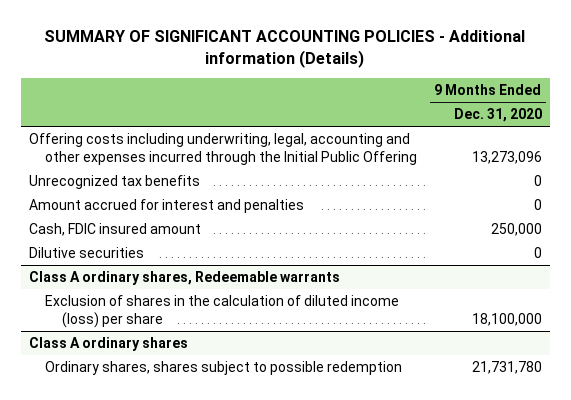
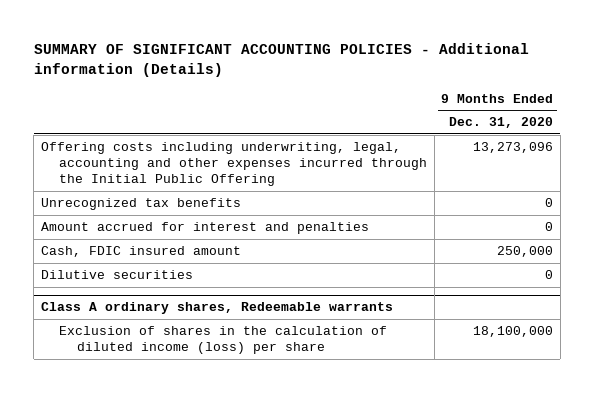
- Class A ordinary shares
- Ordinary shares, shares subject to possible redemption | 21,731,780

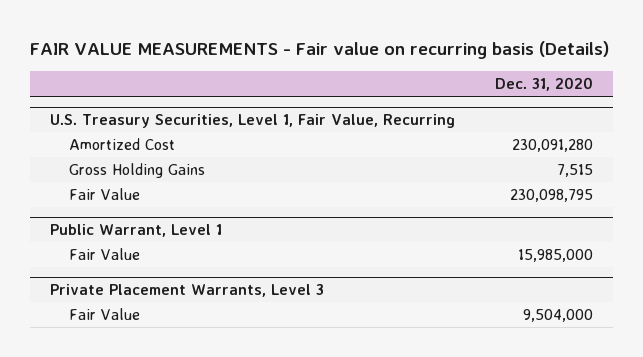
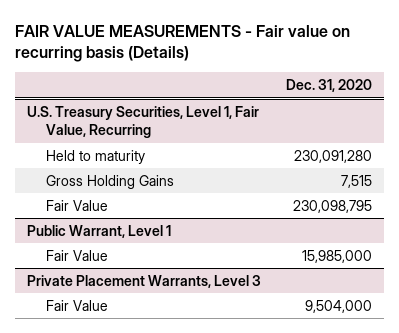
@ U.S. Treasury Securities, Level 1, Fair Value, Recurring
- Amortized Cost | 230,091,280
+ Held to maturity | 230,091,280

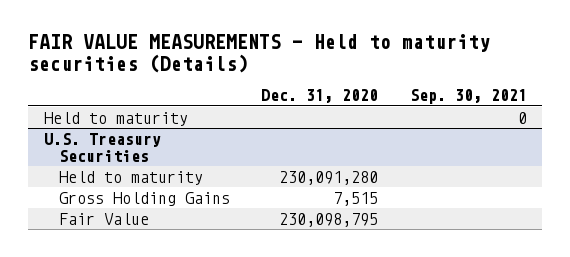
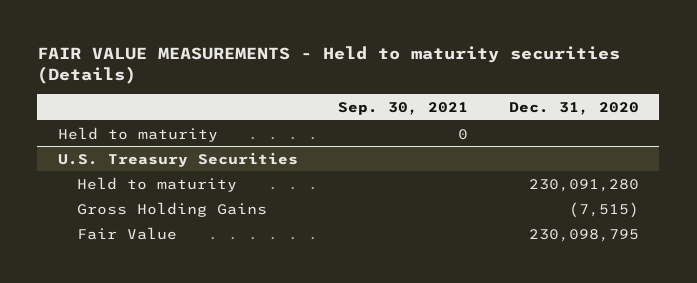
- | Dec. 31, 2020 | Sep. 30, 2021
+ | Sep. 30, 2021 | Dec. 31, 2020
@ U.S. Treasury Securities
- Gross Holding Gains | 7,515 |
+ Gross Holding Gains | | (7,515)

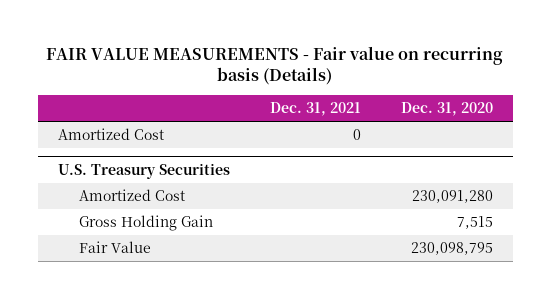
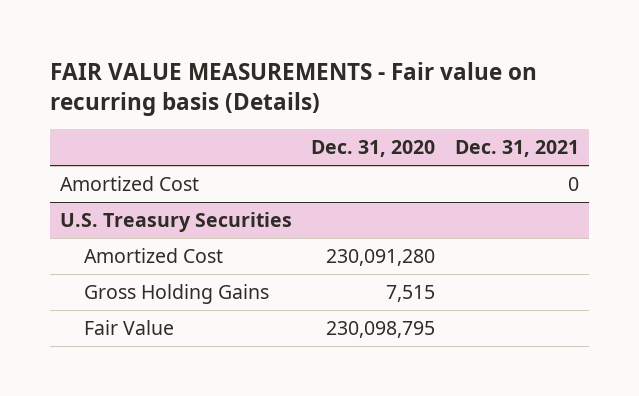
- | Dec. 31, 2021 | Dec. 31, 2020
+ | Dec. 31, 2020 | Dec. 31, 2021
@ U.S. Treasury Securities
- Gross Holding Gain | | 7,515
+ Gross Holding Gains | 7,515 |

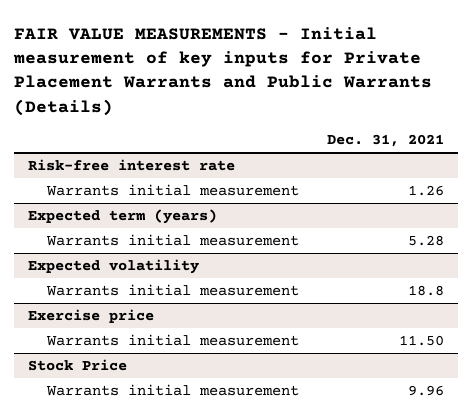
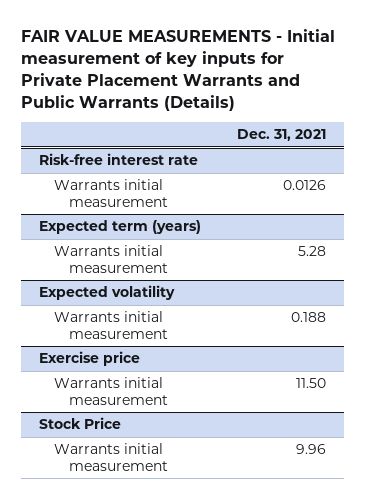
@ Risk-free interest rate
- Warrants initial measurement | 1.26
+ Warrants initial measurement | 0.0126
@ Expected volatility
- Warrants initial measurement | 18.8
+ Warrants initial measurement | 0.188

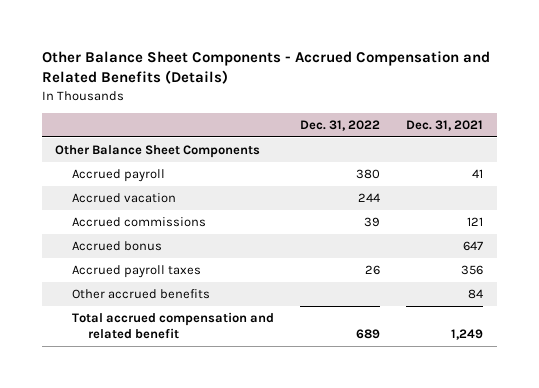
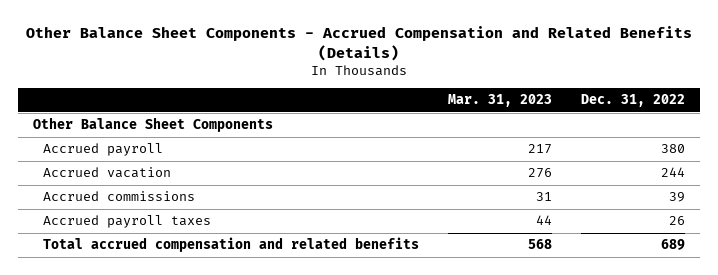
- | Dec. 31, 2022 | Dec. 31, 2021
+ | Mar. 31, 2023 | Dec. 31, 2022
- Accrued bonus | | 647
- Other accrued benefits | | 84
- Total accrued compensation and related benefit | 689 | 1,249
+ Total accrued compensation and related benefits | 568 | 689

